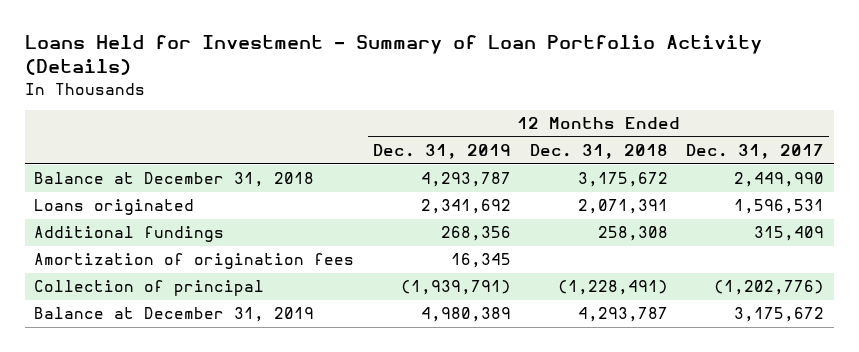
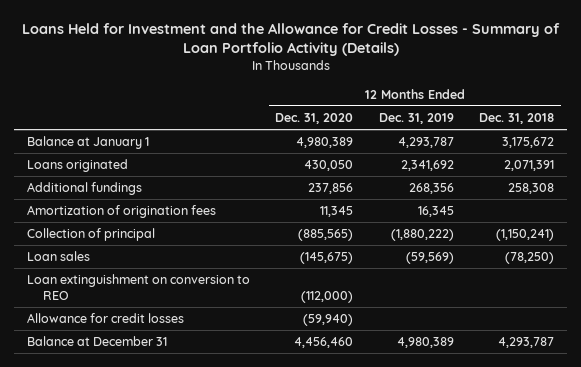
- Loans Held for Investment - Summary of Loan Portfolio Activity (Details)
+ Loans Held for Investment and the Allowance for Credit Losses - Summary of Loan Portfolio Activity (Details)
- | 12 Months Ended Dec. 31, 2019 | 12 Months Ended Dec. 31, 2018 | 12 Months Ended Dec. 31, 2017
+ | 12 Months Ended Dec. 31, 2020 | 12 Months Ended Dec. 31, 2019 | 12 Months Ended Dec. 31, 2018
- Balance at December 31, 2018 | 4,293,787 | 3,175,672 | 2,449,990
+ Balance at January 1 | 4,980,389 | 4,293,787 | 3,175,672
- Collection of principal | (1,939,791) | (1,228,491) | (1,202,776)
- Balance at December 31, 2019 | 4,980,389 | 4,293,787 | 3,175,672
+ Collection of principal | (885,565) | (1,880,222) | (1,150,241)
+ Loan sales | (145,675) | (59,569) | (78,250)
+ Loan extinguishment on conversion to REO | (112,000) | |
+ Allowance for credit losses | (59,940) | |
+ Balance at December 31 | 4,456,460 | 4,980,389 | 4,293,787

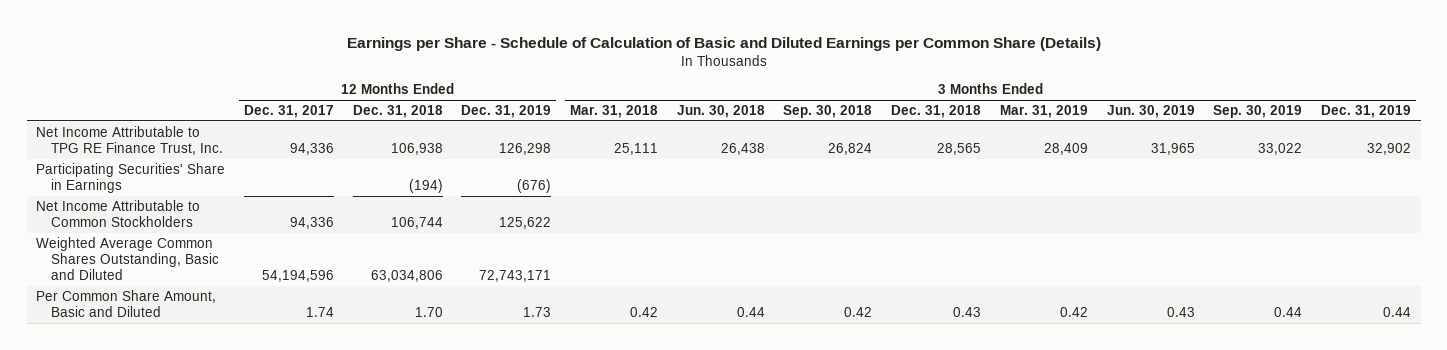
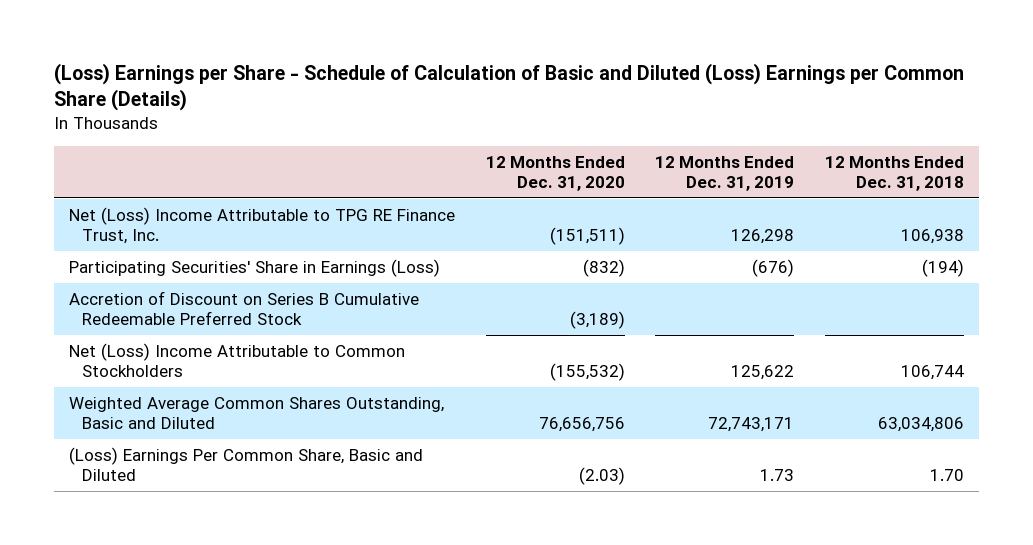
- Earnings per Share - Schedule of Calculation of Basic and Diluted Earnings per Common Share (Details)
+ (Loss) Earnings per Share - Schedule of Calculation of Basic and Diluted (Loss) Earnings per Common Share (Details)
- | 12 Months Ended Dec. 31, 2017 | 12 Months Ended Dec. 31, 2018 | 12 Months Ended Dec. 31, 2019 | 3 Months Ended Mar. 31, 2018 | 3 Months Ended Jun. 30, 2018 | 3 Months Ended Sep. 30, 2018 | 3 Months Ended Dec. 31, 2018 | 3 Months Ended Mar. 31, 2019 | 3 Months Ended Jun. 30, 2019 | 3 Months Ended Sep. 30, 2019 | 3 Months Ended Dec. 31, 2019
+ | 12 Months Ended Dec. 31, 2020 | 12 Months Ended Dec. 31, 2019 | 12 Months Ended Dec. 31, 2018
- Net Income Attributable to TPG RE Finance Trust, Inc. | 94,336 | 106,938 | 126,298 | 25,111 | 26,438 | 26,824 | 28,565 | 28,409 | 31,965 | 33,022 | 32,902
- Participating Securities' Share in Earnings | | (194) | (676) | | | | | | | |
- Net Income Attributable to Common Stockholders | 94,336 | 106,744 | 125,622 | | | | | | | |
+ Net (Loss) Income Attributable to TPG RE Finance Trust, Inc. | (151,511) | 126,298 | 106,938
+ Participating Securities' Share in Earnings (Loss) | (832) | (676) | (194)
+ Accretion of Discount on Series B Cumulative Redeemable Preferred Stock | (3,189) | |
+ Net (Loss) Income Attributable to Common Stockholders | (155,532) | 125,622 | 106,744
- Per Common Share Amount, Basic and Diluted | 1.74 | 1.70 | 1.73 | 0.42 | 0.44 | 0.42 | 0.43 | 0.42 | 0.43 | 0.44 | 0.44
+ (Loss) Earnings Per Common Share, Basic and Diluted | (2.03) | 1.73 | 1.70

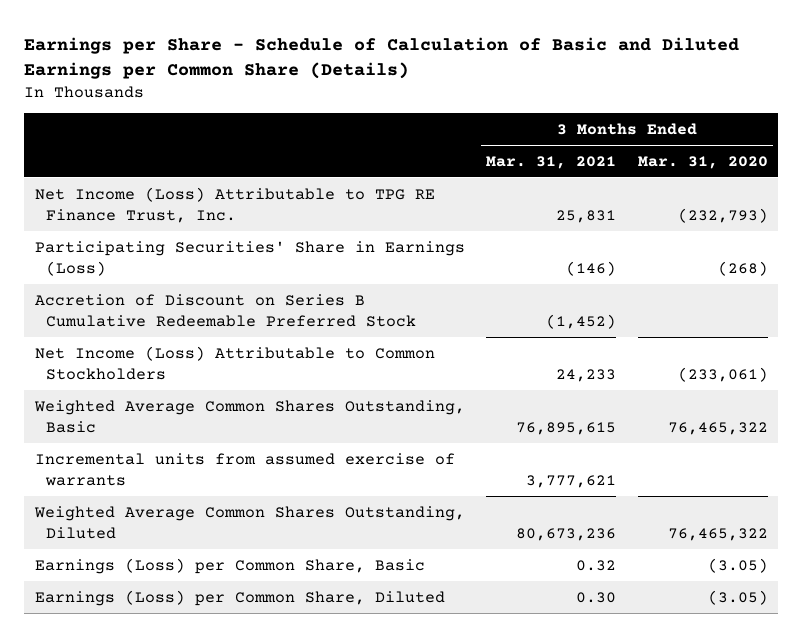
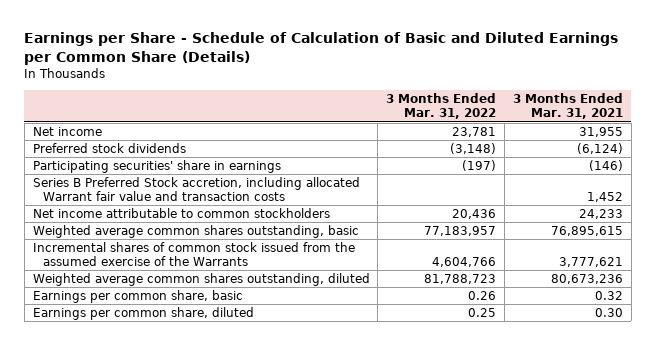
- | 3 Months Ended Mar. 31, 2021 | 3 Months Ended Mar. 31, 2020
+ | 3 Months Ended Mar. 31, 2022 | 3 Months Ended Mar. 31, 2021
- Net Income (Loss) Attributable to TPG RE Finance Trust, Inc. | 25,831 | (232,793)
- Participating Securities' Share in Earnings (Loss) | (146) | (268)
- Accretion of Discount on Series B Cumulative Redeemable Preferred Stock | (1,452) |
- Net Income (Loss) Attributable to Common Stockholders | 24,233 | (233,061)
- Weighted Average Common Shares Outstanding, Basic | 76,895,615 | 76,465,322
- Incremental units from assumed exercise of warrants | 3,777,621 |
- Weighted Average Common Shares Outstanding, Diluted | 80,673,236 | 76,465,322
- Earnings (Loss) per Common Share, Basic | 0.32 | (3.05)
- Earnings (Loss) per Common Share, Diluted | 0.30 | (3.05)
+ Net income | 23,781 | 31,955
+ Preferred stock dividends | (3,148) | (6,124)
+ Participating securities' share in earnings | (197) | (146)
+ Series B Preferred Stock accretion, including allocated Warrant fair value and transaction costs | | 1,452
+ Net income attributable to common stockholders | 20,436 | 24,233
+ Weighted average common shares outstanding, basic | 77,183,957 | 76,895,615
+ Incremental shares of common stock issued from the assumed exercise of the Warrants | 4,604,766 | 3,777,621
+ Weighted average common shares outstanding, diluted | 81,788,723 | 80,673,236
+ Earnings per common share, basic | 0.26 | 0.32
+ Earnings per common share, diluted | 0.25 | 0.30

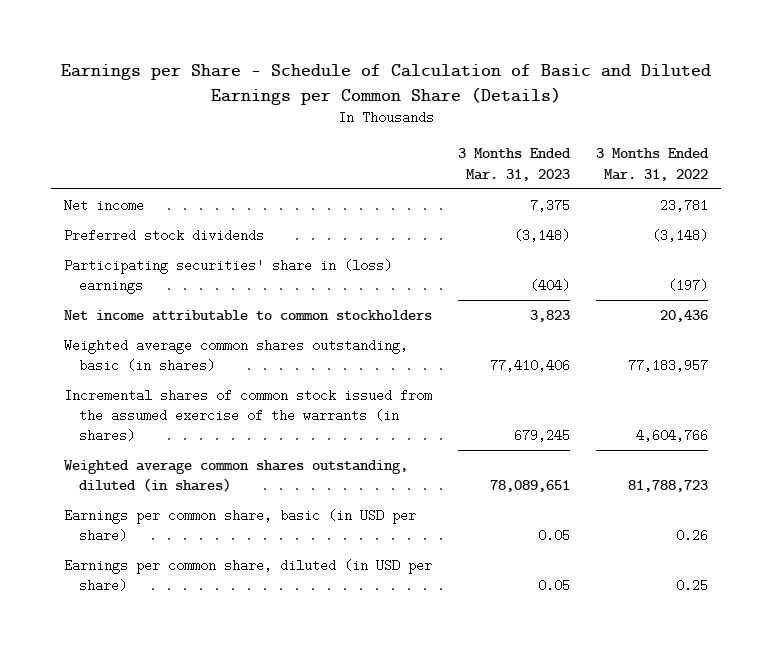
- | 3 Months Ended Mar. 31, 2022 | 3 Months Ended Mar. 31, 2021
+ | 3 Months Ended Mar. 31, 2023 | 3 Months Ended Mar. 31, 2022
- Participating securities' share in earnings | (197) | (146)
- Series B Preferred Stock accretion, including allocated Warrant fair value and transaction costs | | 1,452
+ Participating securities' share in (loss) earnings | (404) | (197)
- Weighted average common shares outstanding, basic | 77,183,957 | 76,895,615
- Incremental shares of common stock issued from the assumed exercise of the Warrants | 4,604,766 | 3,777,621
- Weighted average common shares outstanding, diluted | 81,788,723 | 80,673,236
- Earnings per common share, basic | 0.26 | 0.32
- Earnings per common share, diluted | 0.25 | 0.30
+ Weighted average common shares outstanding, basic (in shares) | 77,410,406 | 77,183,957
+ Incremental shares of common stock issued from the assumed exercise of the warrants (in shares) | 679,245 | 4,604,766
+ Weighted average common shares outstanding, diluted (in shares) | 78,089,651 | 81,788,723
+ Earnings per common share, basic (in USD per share) | 0.05 | 0.26
+ Earnings per common share, diluted (in USD per share) | 0.05 | 0.25

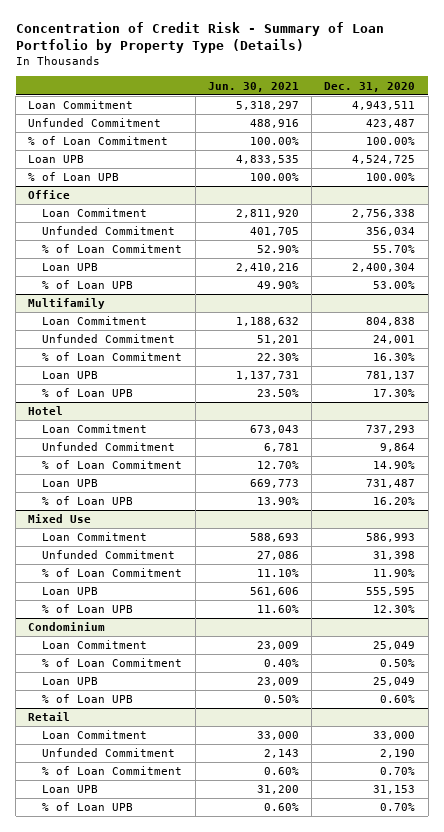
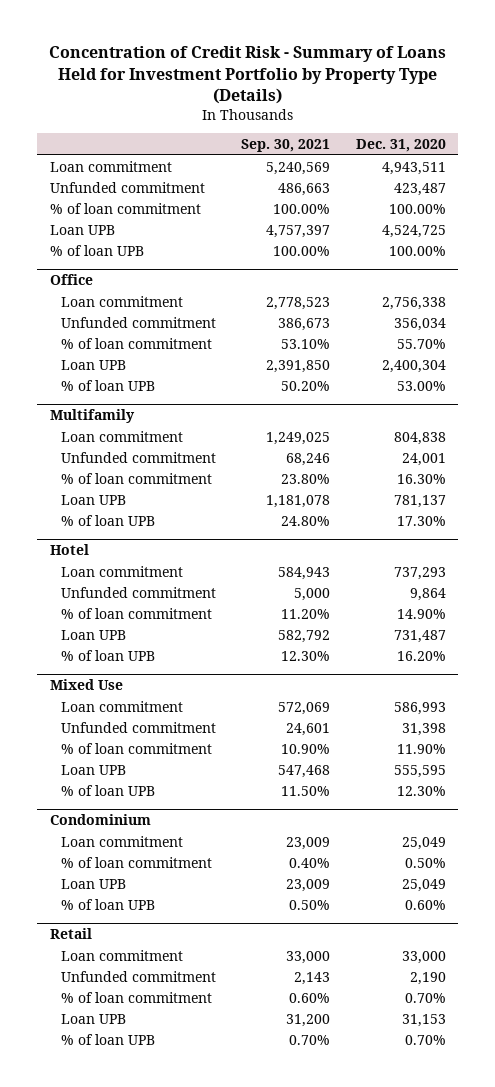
- Concentration of Credit Risk - Summary of Loan Portfolio by Property Type (Details)
+ Concentration of Credit Risk - Summary of Loans Held for Investment Portfolio by Property Type (Details)
- | Jun. 30, 2021 | Dec. 31, 2020
+ | Sep. 30, 2021 | Dec. 31, 2020
- Loan Commitment | 5,318,297 | 4,943,511
- Unfunded Commitment | 488,916 | 423,487
- % of Loan Commitment | 100.00% | 100.00%
+ Loan commitment | 5,240,569 | 4,943,511
+ Unfunded commitment | 486,663 | 423,487
+ % of loan commitment | 100.00% | 100.00%
- % of Loan UPB | 100.00% | 100.00%
+ % of loan UPB | 100.00% | 100.00%
@ Office
- Loan Commitment | 2,811,920 | 2,756,338
- Unfunded Commitment | 401,705 | 356,034
- % of Loan Commitment | 52.90% | 55.70%
+ Loan commitment | 2,778,523 | 2,756,338
+ Unfunded commitment | 386,673 | 356,034
+ % of loan commitment | 53.10% | 55.70%
- % of Loan UPB | 49.90% | 53.00%
+ % of loan UPB | 50.20% | 53.00%
@ Multifamily
- Loan Commitment | 1,188,632 | 804,838
- Unfunded Commitment | 51,201 | 24,001
- % of Loan Commitment | 22.30% | 16.30%
+ Loan commitment | 1,249,025 | 804,838
+ Unfunded commitment | 68,246 | 24,001
+ % of loan commitment | 23.80% | 16.30%
- % of Loan UPB | 23.50% | 17.30%
+ % of loan UPB | 24.80% | 17.30%
@ Hotel
- Loan Commitment | 673,043 | 737,293
- Unfunded Commitment | 6,781 | 9,864
- % of Loan Commitment | 12.70% | 14.90%
+ Loan commitment | 584,943 | 737,293
+ Unfunded commitment | 5,000 | 9,864
+ % of loan commitment | 11.20% | 14.90%
- % of Loan UPB | 13.90% | 16.20%
+ % of loan UPB | 12.30% | 16.20%
@ Mixed Use
- Loan Commitment | 588,693 | 586,993
- Unfunded Commitment | 27,086 | 31,398
- % of Loan Commitment | 11.10% | 11.90%
+ Loan commitment | 572,069 | 586,993
+ Unfunded commitment | 24,601 | 31,398
+ % of loan commitment | 10.90% | 11.90%
- % of Loan UPB | 11.60% | 12.30%
+ % of loan UPB | 11.50% | 12.30%
@ Condominium
- Loan Commitment | 23,009 | 25,049
- % of Loan Commitment | 0.40% | 0.50%
+ Loan commitment | 23,009 | 25,049
+ % of loan commitment | 0.40% | 0.50%
- % of Loan UPB | 0.50% | 0.60%
+ % of loan UPB | 0.50% | 0.60%
@ Retail
- Loan Commitment | 33,000 | 33,000
- Unfunded Commitment | 2,143 | 2,190
- % of Loan Commitment | 0.60% | 0.70%
+ Loan commitment | 33,000 | 33,000
+ Unfunded commitment | 2,143 | 2,190
+ % of loan commitment | 0.60% | 0.70%
- % of Loan UPB | 0.60% | 0.70%
+ % of loan UPB | 0.70% | 0.70%

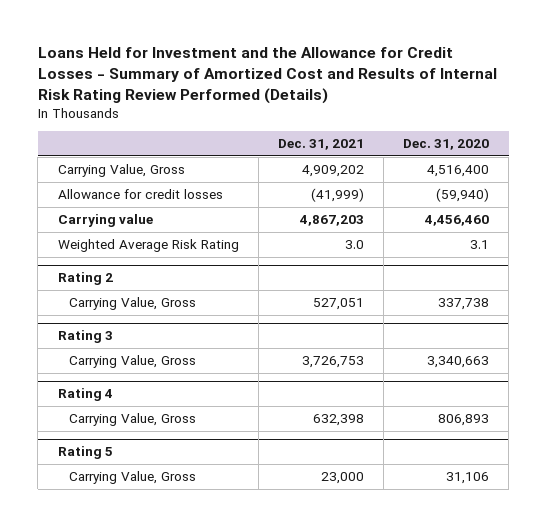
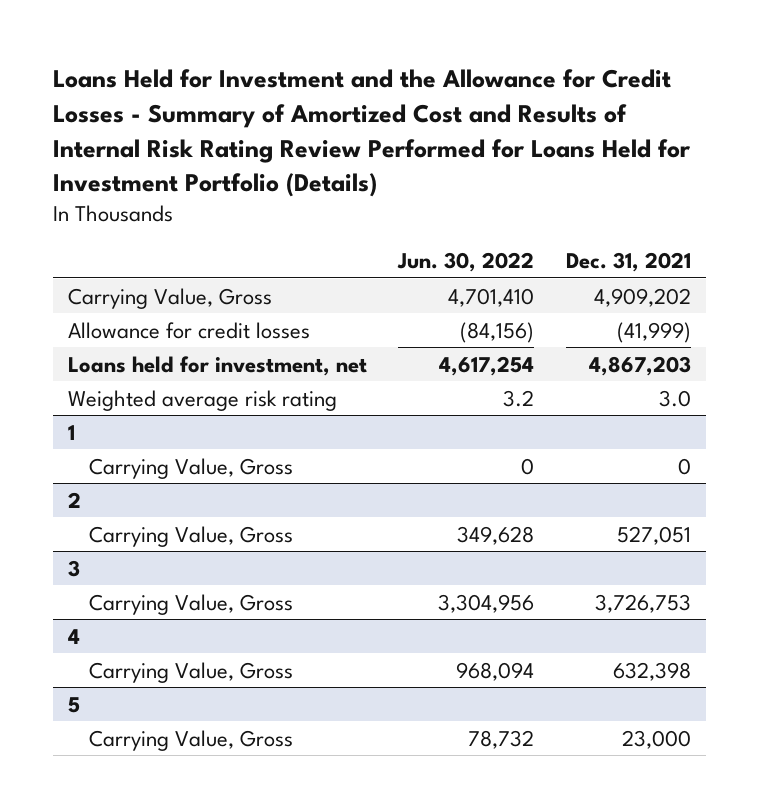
- Loans Held for Investment and the Allowance for Credit Losses - Summary of Amortized Cost and Results of Internal Risk Rating Review Performed (Details)
+ Loans Held for Investment and the Allowance for Credit Losses - Summary of Amortized Cost and Results of Internal Risk Rating Review Performed for Loans Held for Investment Portfolio (Details)
- | Dec. 31, 2021 | Dec. 31, 2020
+ | Jun. 30, 2022 | Dec. 31, 2021
- Carrying value | 4,867,203 | 4,456,460
- Weighted Average Risk Rating | 3.0 | 3.1
- Rating 2
+ Loans held for investment, net | 4,617,254 | 4,867,203
+ Weighted average risk rating | 3.2 | 3.0
+ 1
+ Carrying Value, Gross | 0 | 0
+ 2
- Rating 3
+ 3
- Rating 4
+ 4
- Rating 5
+ 5

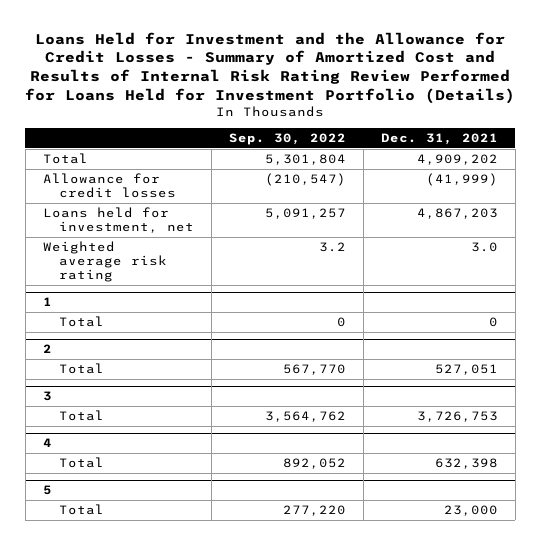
- | Jun. 30, 2022 | Dec. 31, 2021
+ | Sep. 30, 2022 | Dec. 31, 2021
- Carrying Value, Gross | 4,701,410 | 4,909,202
+ Total | 5,301,804 | 4,909,202
@ 1
- Carrying Value, Gross | 0 | 0
+ Total | 0 | 0
@ 2
- Carrying Value, Gross | 349,628 | 527,051
+ Total | 567,770 | 527,051
@ 3
- Carrying Value, Gross | 3,304,956 | 3,726,753
+ Total | 3,564,762 | 3,726,753
@ 4
- Carrying Value, Gross | 968,094 | 632,398
+ Total | 892,052 | 632,398
@ 5
- Carrying Value, Gross | 78,732 | 23,000
+ Total | 277,220 | 23,000

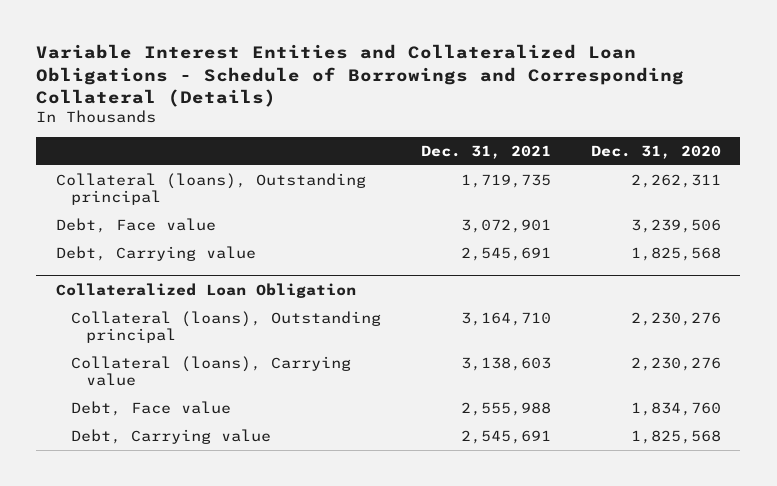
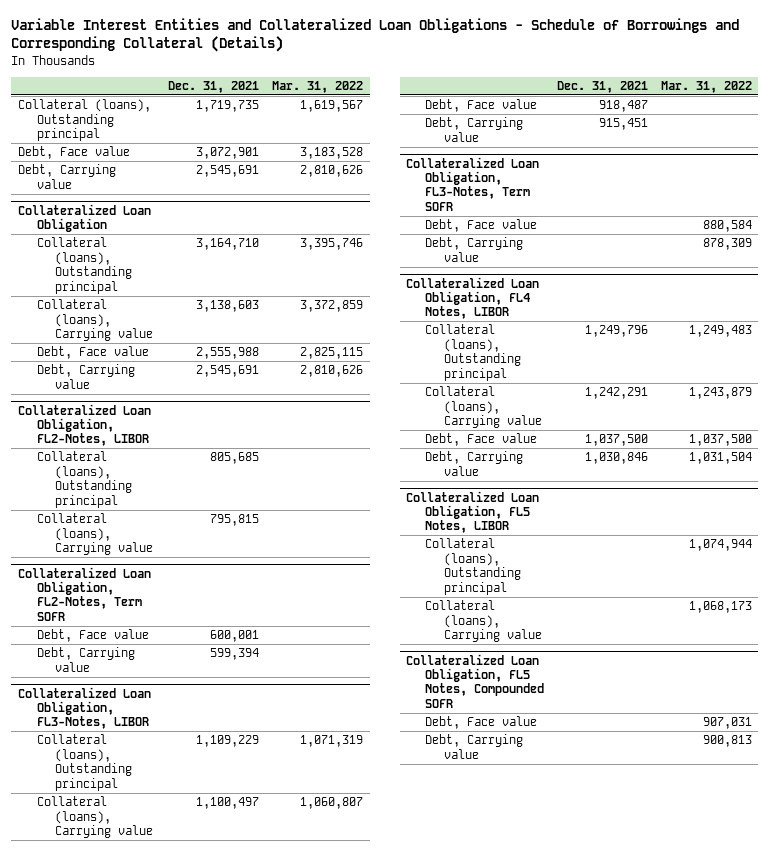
- | Dec. 31, 2021 | Dec. 31, 2020
+ | Dec. 31, 2021 | Mar. 31, 2022
+ Collateralized Loan Obligation, FL2-Notes, LIBOR
+ Collateral (loans), Outstanding principal | 805,685 |
+ Collateral (loans), Carrying value | 795,815 |
+ Collateralized Loan Obligation, FL2-Notes, Term SOFR
+ Debt, Face value | 600,001 |
+ Debt, Carrying value | 599,394 |
+ Collateralized Loan Obligation, FL3-Notes, LIBOR
+ Collateral (loans), Outstanding principal | 1,109,229 | 1,071,319
+ Collateral (loans), Carrying value | 1,100,497 | 1,060,807
+ Debt, Face value | 918,487 |
+ Debt, Carrying value | 915,451 |
+ Collateralized Loan Obligation, FL3-Notes, Term SOFR
+ Debt, Face value | | 880,584
+ Debt, Carrying value | | 878,309
+ Collateralized Loan Obligation, FL4 Notes, LIBOR
+ Collateral (loans), Outstanding principal | 1,249,796 | 1,249,483
+ Collateral (loans), Carrying value | 1,242,291 | 1,243,879
+ Debt, Face value | 1,037,500 | 1,037,500
+ Debt, Carrying value | 1,030,846 | 1,031,504
+ Collateralized Loan Obligation, FL5 Notes, LIBOR
+ Collateral (loans), Outstanding principal | | 1,074,944
+ Collateral (loans), Carrying value | | 1,068,173
+ Collateralized Loan Obligation, FL5 Notes, Compounded SOFR
+ Debt, Face value | | 907,031
+ Debt, Carrying value | | 900,813

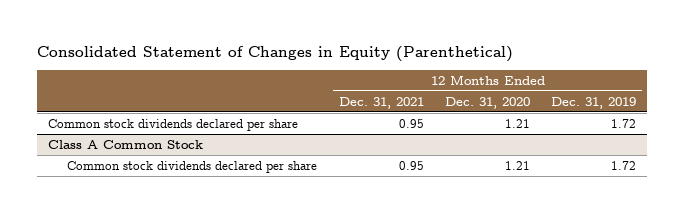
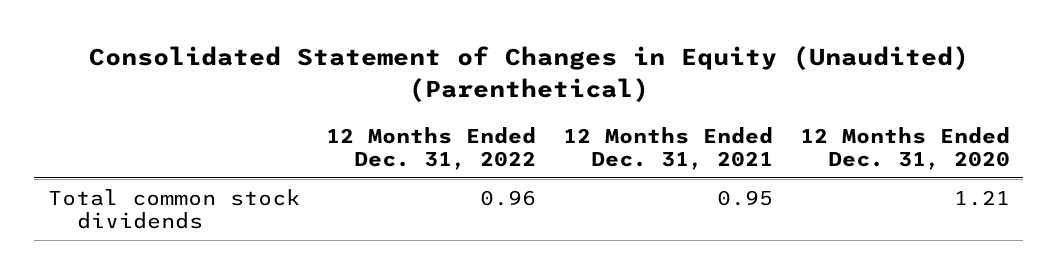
- Consolidated Statement of Changes in Equity (Parenthetical)
+ Consolidated Statement of Changes in Equity (Unaudited) (Parenthetical)
- | 12 Months Ended Dec. 31, 2021 | 12 Months Ended Dec. 31, 2020 | 12 Months Ended Dec. 31, 2019
+ | 12 Months Ended Dec. 31, 2022 | 12 Months Ended Dec. 31, 2021 | 12 Months Ended Dec. 31, 2020
- Common stock dividends declared per share | 0.95 | 1.21 | 1.72
- Class A Common Stock
- Common stock dividends declared per share | 0.95 | 1.21 | 1.72
+ Total common stock dividends | 0.96 | 0.95 | 1.21

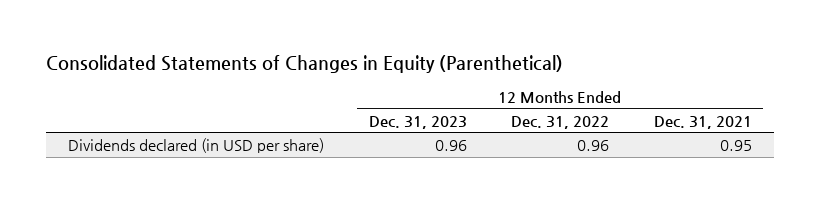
- Consolidated Statement of Changes in Equity (Unaudited) (Parenthetical)
+ Consolidated Statements of Changes in Equity (Parenthetical)
- | 12 Months Ended Dec. 31, 2022 | 12 Months Ended Dec. 31, 2021 | 12 Months Ended Dec. 31, 2020
+ | 12 Months Ended Dec. 31, 2023 | 12 Months Ended Dec. 31, 2022 | 12 Months Ended Dec. 31, 2021
- Total common stock dividends | 0.96 | 0.95 | 1.21
+ Dividends declared (in USD per share) | 0.96 | 0.96 | 0.95

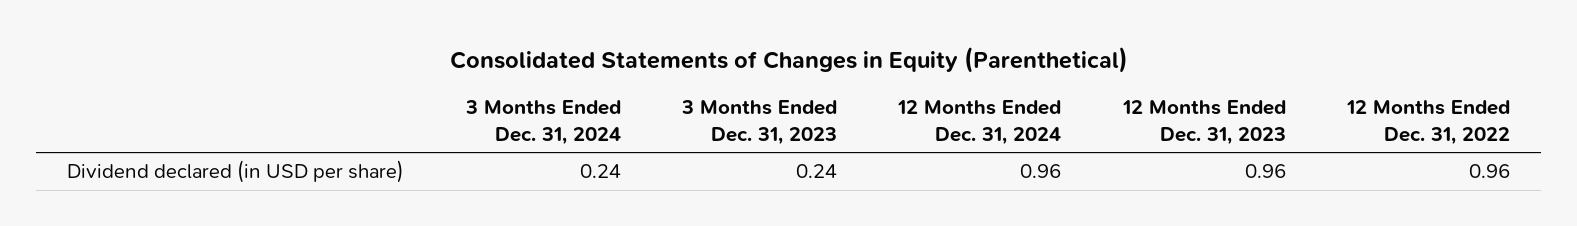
- | 12 Months Ended Dec. 31, 2023 | 12 Months Ended Dec. 31, 2022 | 12 Months Ended Dec. 31, 2021
+ | 3 Months Ended Dec. 31, 2024 | 3 Months Ended Dec. 31, 2023 | 12 Months Ended Dec. 31, 2024 | 12 Months Ended Dec. 31, 2023 | 12 Months Ended Dec. 31, 2022
- Dividends declared (in USD per share) | 0.96 | 0.96 | 0.95
+ Dividend declared (in USD per share) | 0.24 | 0.24 | 0.96 | 0.96 | 0.96

